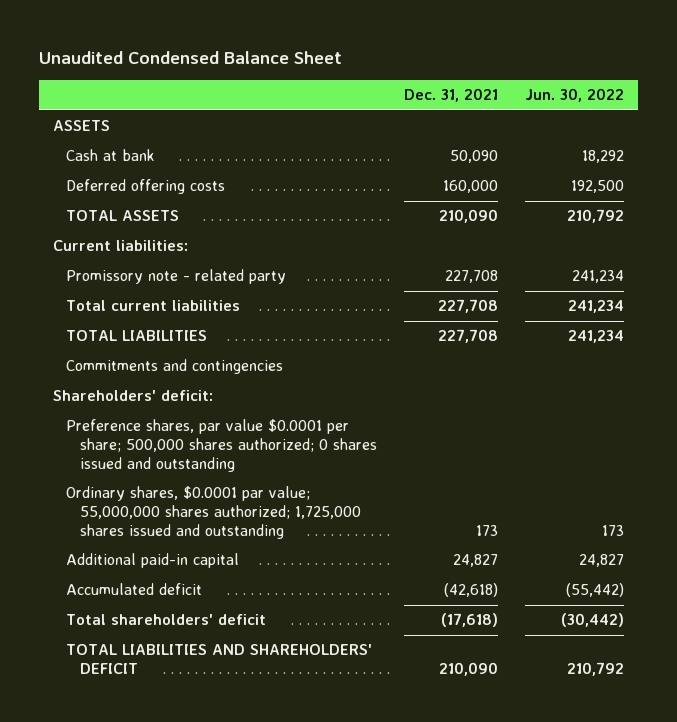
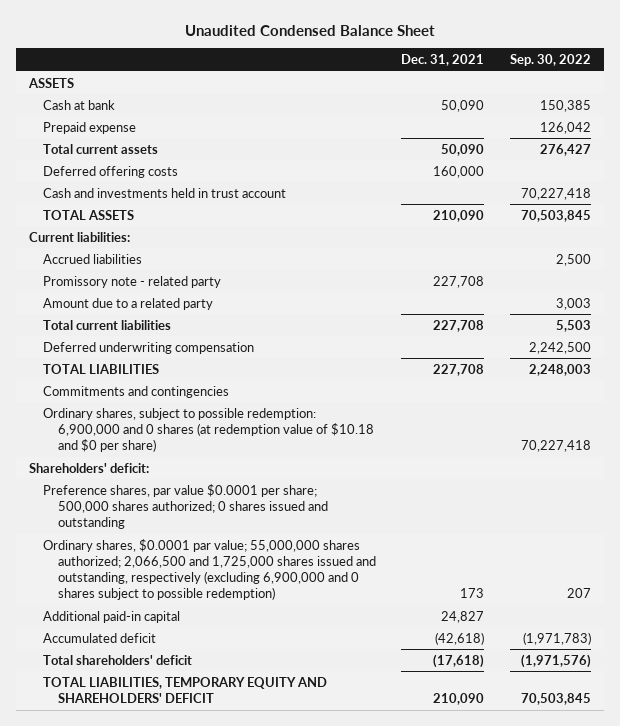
- | Dec. 31, 2021 | Jun. 30, 2022
+ | Dec. 31, 2021 | Sep. 30, 2022
+ Prepaid expense | | 126,042
+ Total current assets | 50,090 | 276,427
+ Cash and investments held in trust account | | 70,227,418
+ Accrued liabilities | | 2,500
+ Amount due to a related party | | 3,003
+ Deferred underwriting compensation | | 2,242,500
+ Ordinary shares, subject to possible redemption: 6,900,000 and 0 shares (at redemption value of $10.18 and $0 per share) | | 70,227,418
- Ordinary shares, $0.0001 par value; 55,000,000 shares authorized; 1,725,000 shares issued and outstanding | 173 | 173
+ Ordinary shares, $0.0001 par value; 55,000,000 shares authorized; 2,066,500 and 1,725,000 shares issued and outstanding, respectively (excluding 6,900,000 and 0 shares subject to possible redemption) | 173 | 207
- TOTAL LIABILITIES AND SHAREHOLDERS' DEFICIT | 210,090 | 210,792
+ TOTAL LIABILITIES, TEMPORARY EQUITY AND SHAREHOLDERS' DEFICIT | 210,090 | 70,503,845

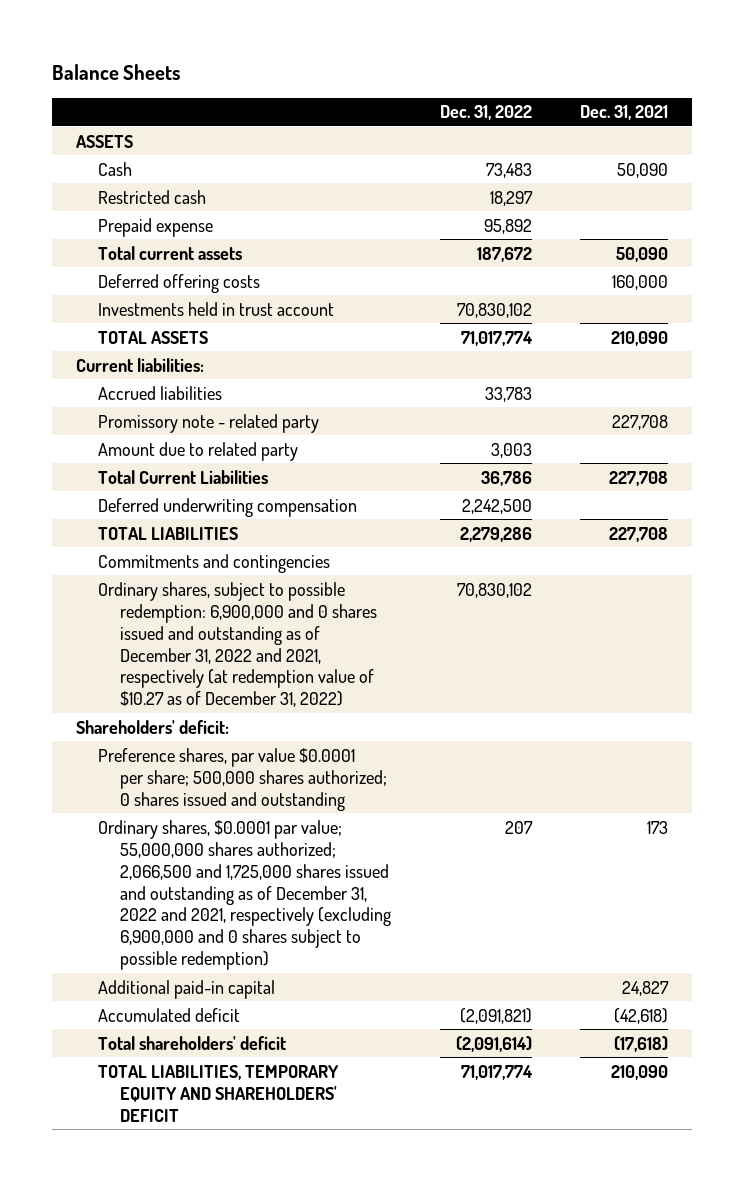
- Unaudited Condensed Balance Sheet
+ Balance Sheets
- | Dec. 31, 2021 | Sep. 30, 2022
+ | Dec. 31, 2022 | Dec. 31, 2021
- Cash at bank | 50,090 | 150,385
+ Cash | 73,483 | 50,090
+ Restricted cash | 18,297 |
- Cash and investments held in trust account | | 70,227,418
+ Investments held in trust account | 70,830,102 |
- Amount due to a related party | | 3,003
- Total current liabilities | 227,708 | 5,503
+ Amount due to related party | 3,003 |
+ Total Current Liabilities | 36,786 | 227,708
- Ordinary shares, subject to possible redemption: 6,900,000 and 0 shares (at redemption value of $10.18 and $0 per share) | | 70,227,418
+ Ordinary shares, subject to possible redemption: 6,900,000 and 0 shares issued and outstanding as of December 31, 2022 and 2021, respectively (at redemption value of $10.27 as of December 31, 2022) | 70,830,102 |
- Ordinary shares, $0.0001 par value; 55,000,000 shares authorized; 2,066,500 and 1,725,000 shares issued and outstanding, respectively (excluding 6,900,000 and 0 shares subject to possible redemption) | 173 | 207
+ Ordinary shares, $0.0001 par value; 55,000,000 shares authorized; 2,066,500 and 1,725,000 shares issued and outstanding as of December 31, 2022 and 2021, respectively (excluding 6,900,000 and 0 shares subject to possible redemption) | 207 | 173

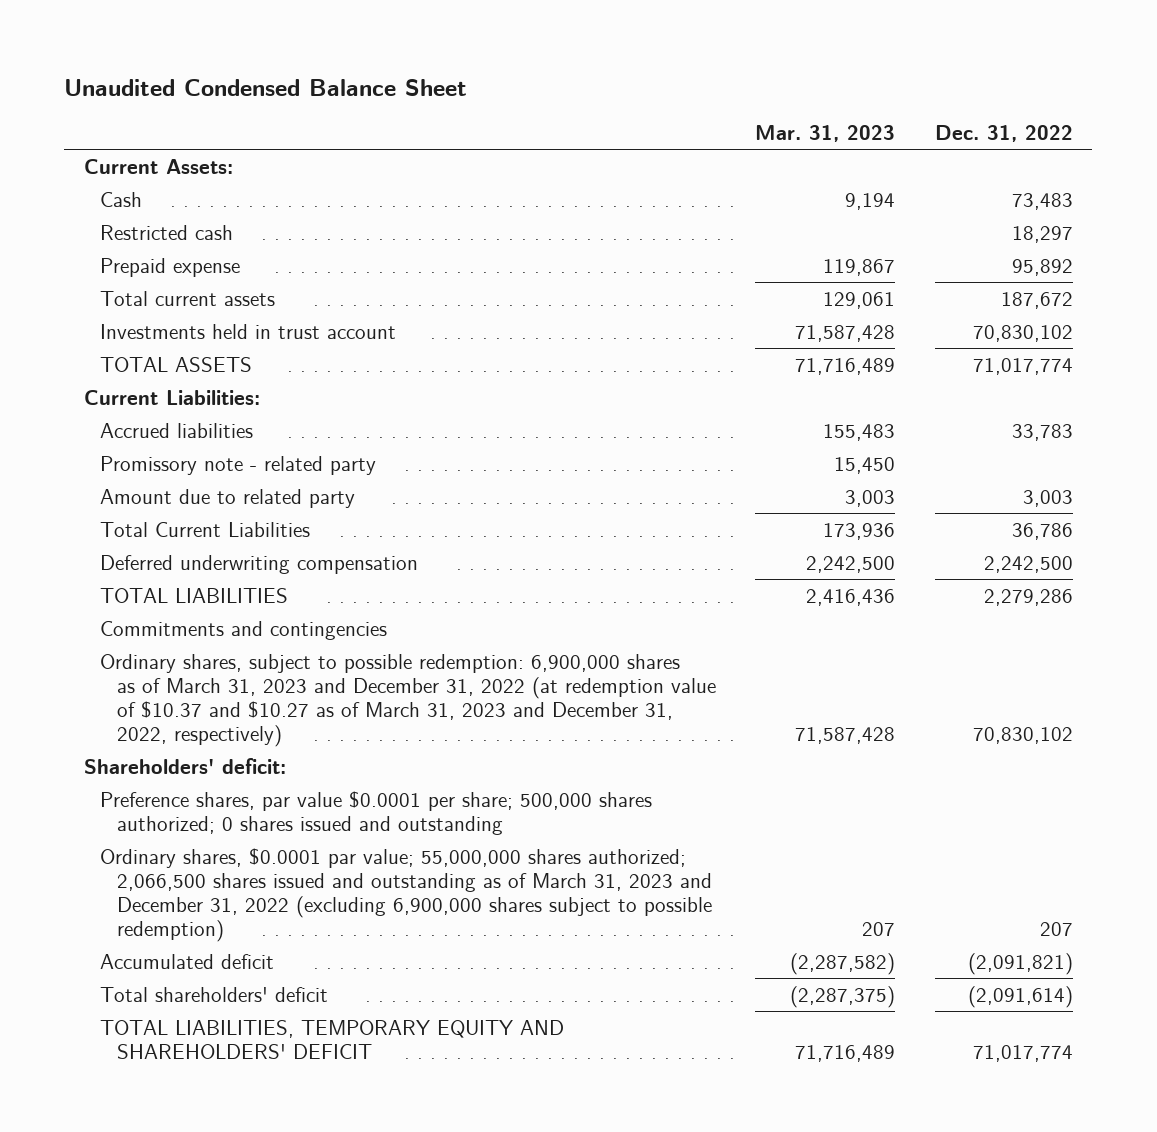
- Balance Sheets
+ Unaudited Condensed Balance Sheet
- | Dec. 31, 2022 | Dec. 31, 2021
+ | Mar. 31, 2023 | Dec. 31, 2022
- ASSETS
+ Current Assets:
- Deferred offering costs | | 160,000
- Current liabilities:
+ Current Liabilities:
- Ordinary shares, subject to possible redemption: 6,900,000 and 0 shares issued and outstanding as of December 31, 2022 and 2021, respectively (at redemption value of $10.27 as of December 31, 2022) | 70,830,102 |
+ Ordinary shares, subject to possible redemption: 6,900,000 shares as of March 31, 2023 and December 31, 2022 (at redemption value of $10.37 and $10.27 as of March 31, 2023 and December 31, 2022, respectively) | 71,587,428 | 70,830,102
- Ordinary shares, $0.0001 par value; 55,000,000 shares authorized; 2,066,500 and 1,725,000 shares issued and outstanding as of December 31, 2022 and 2021, respectively (excluding 6,900,000 and 0 shares subject to possible redemption) | 207 | 173
- Additional paid-in capital | | 24,827
+ Ordinary shares, $0.0001 par value; 55,000,000 shares authorized; 2,066,500 shares issued and outstanding as of March 31, 2023 and December 31, 2022 (excluding 6,900,000 shares subject to possible redemption) | 207 | 207

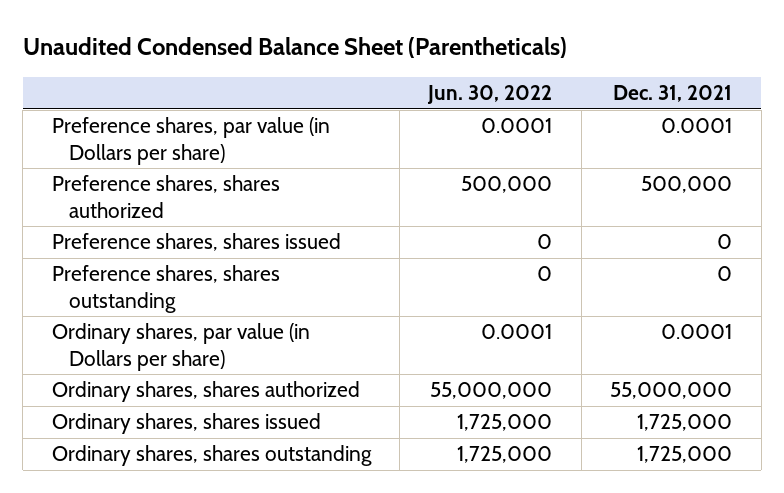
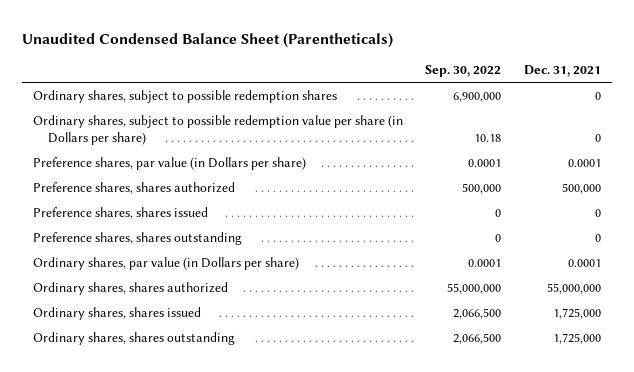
- | Jun. 30, 2022 | Dec. 31, 2021
+ | Sep. 30, 2022 | Dec. 31, 2021
+ Ordinary shares, subject to possible redemption shares | 6,900,000 | 0
+ Ordinary shares, subject to possible redemption value per share (in Dollars per share) | 10.18 | 0

